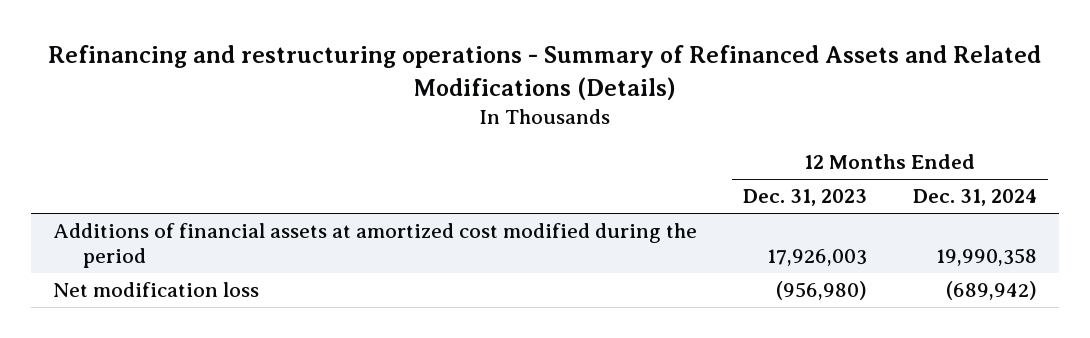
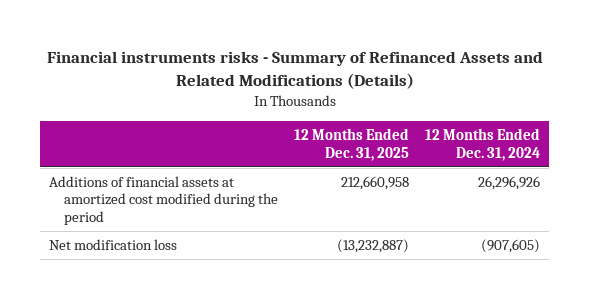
- Refinancing and restructuring operations - Summary of Refinanced Assets and Related Modifications (Details)
+ Financial instruments risks - Summary of Refinanced Assets and Related Modifications (Details)
- | 12 Months Ended Dec. 31, 2023 | 12 Months Ended Dec. 31, 2024
+ | 12 Months Ended Dec. 31, 2025 | 12 Months Ended Dec. 31, 2024
- Additions of financial assets at amortized cost modified during the period | 17,926,003 | 19,990,358
- Net modification loss | (956,980) | (689,942)
+ Additions of financial assets at amortized cost modified during the period | 212,660,958 | 26,296,926
+ Net modification loss | (13,232,887) | (907,605)

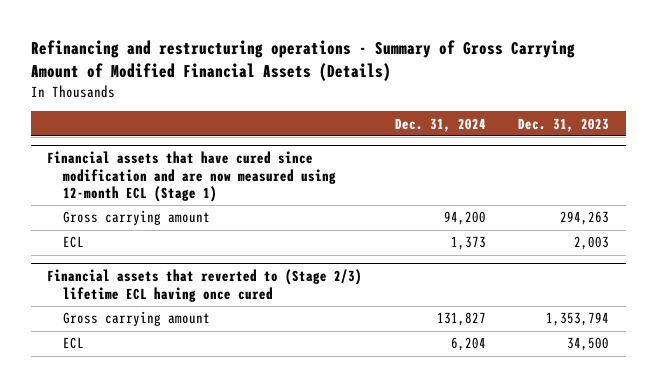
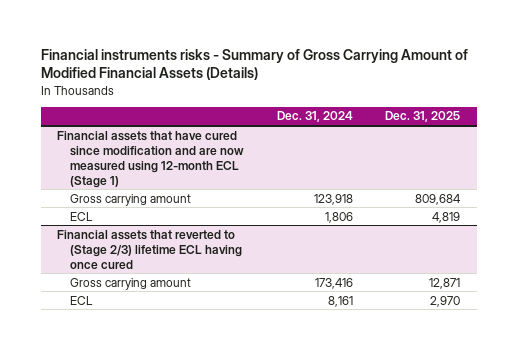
- Refinancing and restructuring operations - Summary of Gross Carrying Amount of Modified Financial Assets (Details)
+ Financial instruments risks - Summary of Gross Carrying Amount of Modified Financial Assets (Details)
- | Dec. 31, 2024 | Dec. 31, 2023
+ | Dec. 31, 2024 | Dec. 31, 2025
@ Financial assets that have cured since modification and are now measured using 12-month ECL (Stage 1)
- Gross carrying amount | 94,200 | 294,263
- ECL | 1,373 | 2,003
+ Gross carrying amount | 123,918 | 809,684
+ ECL | 1,806 | 4,819
@ Financial assets that reverted to (Stage 2/3) lifetime ECL having once cured
- Gross carrying amount | 131,827 | 1,353,794
- ECL | 6,204 | 34,500
+ Gross carrying amount | 173,416 | 12,871
+ ECL | 8,161 | 2,970

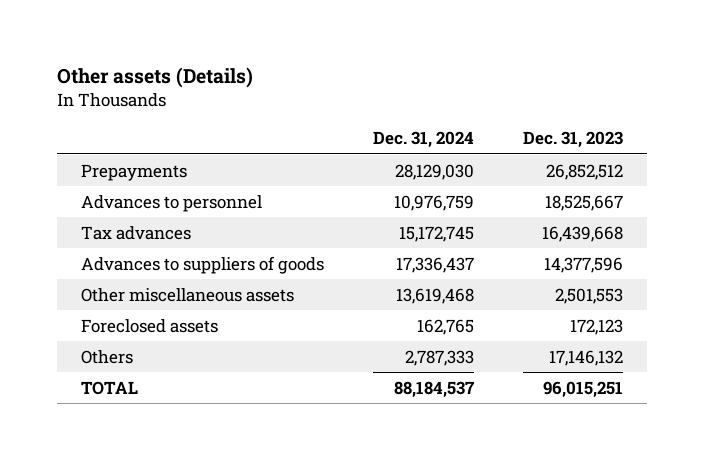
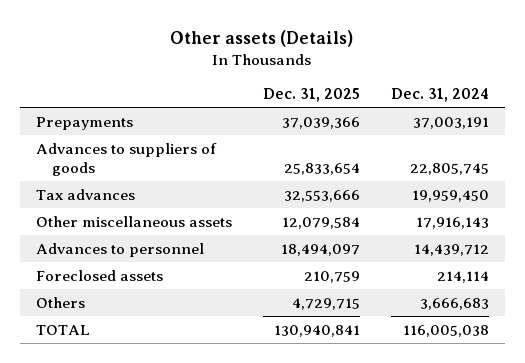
- | Dec. 31, 2024 | Dec. 31, 2023
+ | Dec. 31, 2025 | Dec. 31, 2024
- Prepayments | 28,129,030 | 26,852,512
- Advances to personnel | 10,976,759 | 18,525,667
- Tax advances | 15,172,745 | 16,439,668
- Advances to suppliers of goods | 17,336,437 | 14,377,596
- Other miscellaneous assets | 13,619,468 | 2,501,553
- Foreclosed assets | 162,765 | 172,123
- Others | 2,787,333 | 17,146,132
- TOTAL | 88,184,537 | 96,015,251
+ Prepayments | 37,039,366 | 37,003,191
+ Advances to suppliers of goods | 25,833,654 | 22,805,745
+ Tax advances | 32,553,666 | 19,959,450
+ Other miscellaneous assets | 12,079,584 | 17,916,143
+ Advances to personnel | 18,494,097 | 14,439,712
+ Foreclosed assets | 210,759 | 214,114
+ Others | 4,729,715 | 3,666,683
+ TOTAL | 130,940,841 | 116,005,038

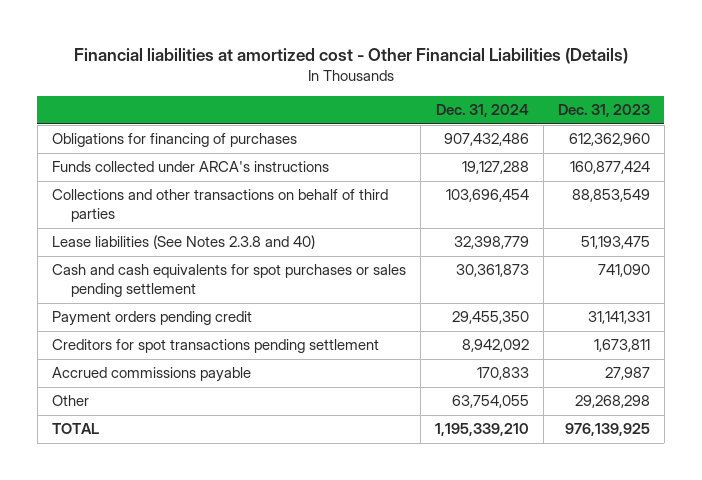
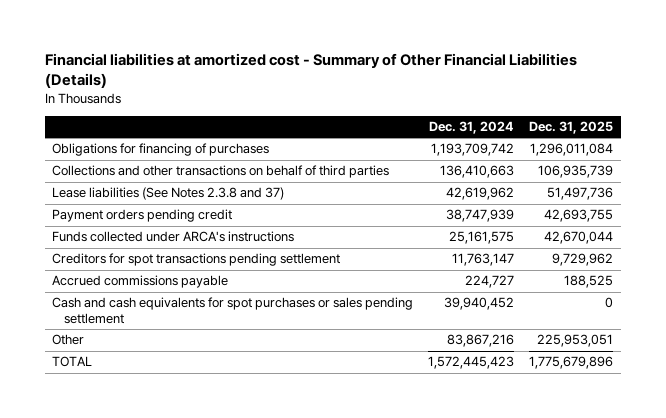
- Financial liabilities at amortized cost - Other Financial Liabilities (Details)
+ Financial liabilities at amortized cost - Summary of Other Financial Liabilities (Details)
- | Dec. 31, 2024 | Dec. 31, 2023
+ | Dec. 31, 2024 | Dec. 31, 2025
- Obligations for financing of purchases | 907,432,486 | 612,362,960
- Funds collected under ARCA's instructions | 19,127,288 | 160,877,424
- Collections and other transactions on behalf of third parties | 103,696,454 | 88,853,549
- Lease liabilities (See Notes 2.3.8 and 40) | 32,398,779 | 51,193,475
- Cash and cash equivalents for spot purchases or sales pending settlement | 30,361,873 | 741,090
- Payment orders pending credit | 29,455,350 | 31,141,331
- Creditors for spot transactions pending settlement | 8,942,092 | 1,673,811
- Accrued commissions payable | 170,833 | 27,987
- Other | 63,754,055 | 29,268,298
- TOTAL | 1,195,339,210 | 976,139,925
+ Obligations for financing of purchases | 1,193,709,742 | 1,296,011,084
+ Collections and other transactions on behalf of third parties | 136,410,663 | 106,935,739
+ Lease liabilities (See Notes 2.3.8 and 37) | 42,619,962 | 51,497,736
+ Payment orders pending credit | 38,747,939 | 42,693,755
+ Funds collected under ARCA's instructions | 25,161,575 | 42,670,044
+ Creditors for spot transactions pending settlement | 11,763,147 | 9,729,962
+ Accrued commissions payable | 224,727 | 188,525
+ Cash and cash equivalents for spot purchases or sales pending settlement | 39,940,452 | 0
+ Other | 83,867,216 | 225,953,051
+ TOTAL | 1,572,445,423 | 1,775,679,896

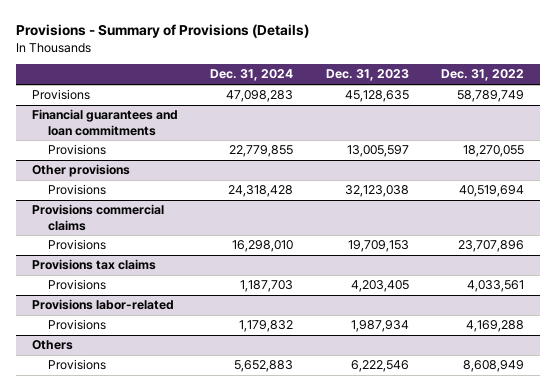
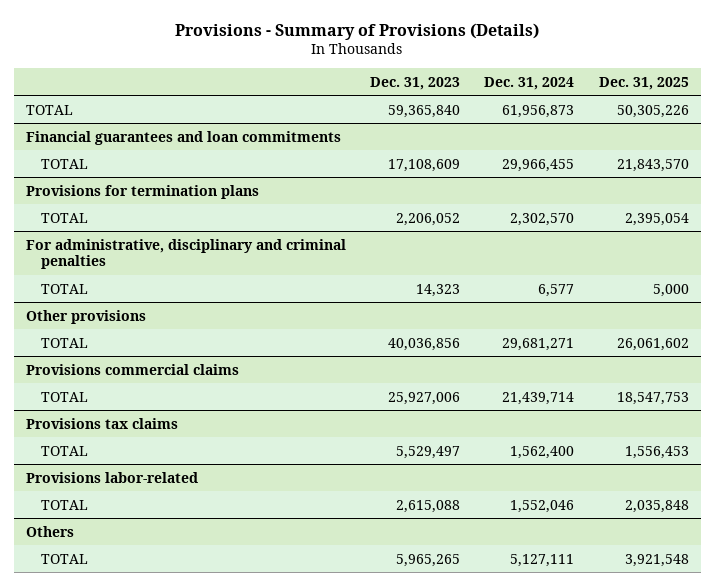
- | Dec. 31, 2024 | Dec. 31, 2023 | Dec. 31, 2022
+ | Dec. 31, 2023 | Dec. 31, 2024 | Dec. 31, 2025
- Provisions | 47,098,283 | 45,128,635 | 58,789,749
+ TOTAL | 59,365,840 | 61,956,873 | 50,305,226
@ Financial guarantees and loan commitments
- Provisions | 22,779,855 | 13,005,597 | 18,270,055
+ TOTAL | 17,108,609 | 29,966,455 | 21,843,570
+ Provisions for termination plans
+ TOTAL | 2,206,052 | 2,302,570 | 2,395,054
+ For administrative, disciplinary and criminal penalties
+ TOTAL | 14,323 | 6,577 | 5,000
@ Other provisions
- Provisions | 24,318,428 | 32,123,038 | 40,519,694
+ TOTAL | 40,036,856 | 29,681,271 | 26,061,602
@ Provisions commercial claims
- Provisions | 16,298,010 | 19,709,153 | 23,707,896
+ TOTAL | 25,927,006 | 21,439,714 | 18,547,753
@ Provisions tax claims
- Provisions | 1,187,703 | 4,203,405 | 4,033,561
+ TOTAL | 5,529,497 | 1,562,400 | 1,556,453
@ Provisions labor-related
- Provisions | 1,179,832 | 1,987,934 | 4,169,288
+ TOTAL | 2,615,088 | 1,552,046 | 2,035,848
@ Others
- Provisions | 5,652,883 | 6,222,546 | 8,608,949
+ TOTAL | 5,965,265 | 5,127,111 | 3,921,548

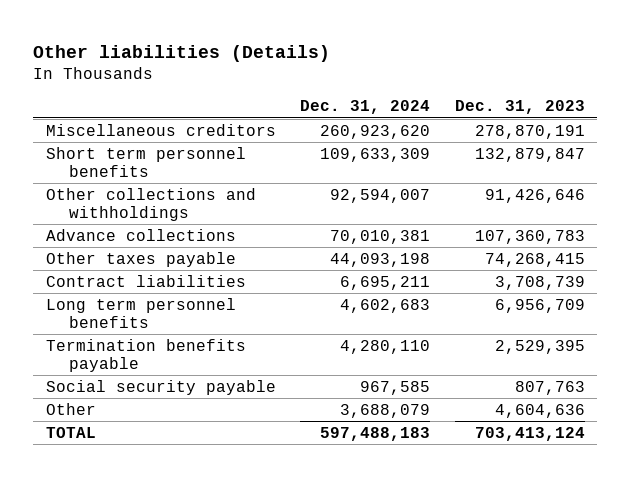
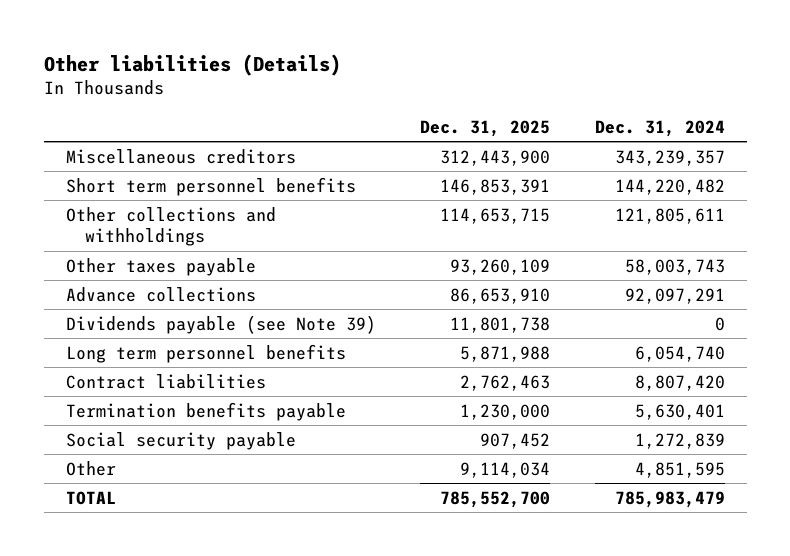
- | Dec. 31, 2024 | Dec. 31, 2023
+ | Dec. 31, 2025 | Dec. 31, 2024
- Miscellaneous creditors | 260,923,620 | 278,870,191
- Short term personnel benefits | 109,633,309 | 132,879,847
- Other collections and withholdings | 92,594,007 | 91,426,646
- Advance collections | 70,010,381 | 107,360,783
- Other taxes payable | 44,093,198 | 74,268,415
- Contract liabilities | 6,695,211 | 3,708,739
- Long term personnel benefits | 4,602,683 | 6,956,709
- Termination benefits payable | 4,280,110 | 2,529,395
- Social security payable | 967,585 | 807,763
- Other | 3,688,079 | 4,604,636
- TOTAL | 597,488,183 | 703,413,124
+ Miscellaneous creditors | 312,443,900 | 343,239,357
+ Short term personnel benefits | 146,853,391 | 144,220,482
+ Other collections and withholdings | 114,653,715 | 121,805,611
+ Other taxes payable | 93,260,109 | 58,003,743
+ Advance collections | 86,653,910 | 92,097,291
+ Dividends payable (see Note 39) | 11,801,738 | 0
+ Long term personnel benefits | 5,871,988 | 6,054,740
+ Contract liabilities | 2,762,463 | 8,807,420
+ Termination benefits payable | 1,230,000 | 5,630,401
+ Social security payable | 907,452 | 1,272,839
+ Other | 9,114,034 | 4,851,595
+ TOTAL | 785,552,700 | 785,983,479

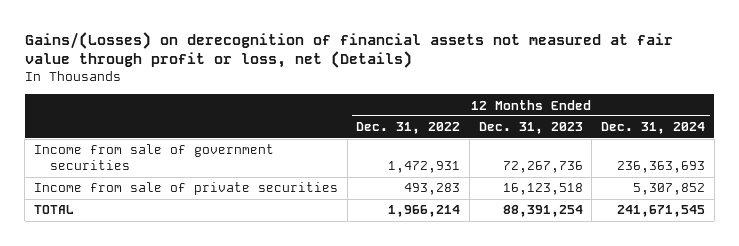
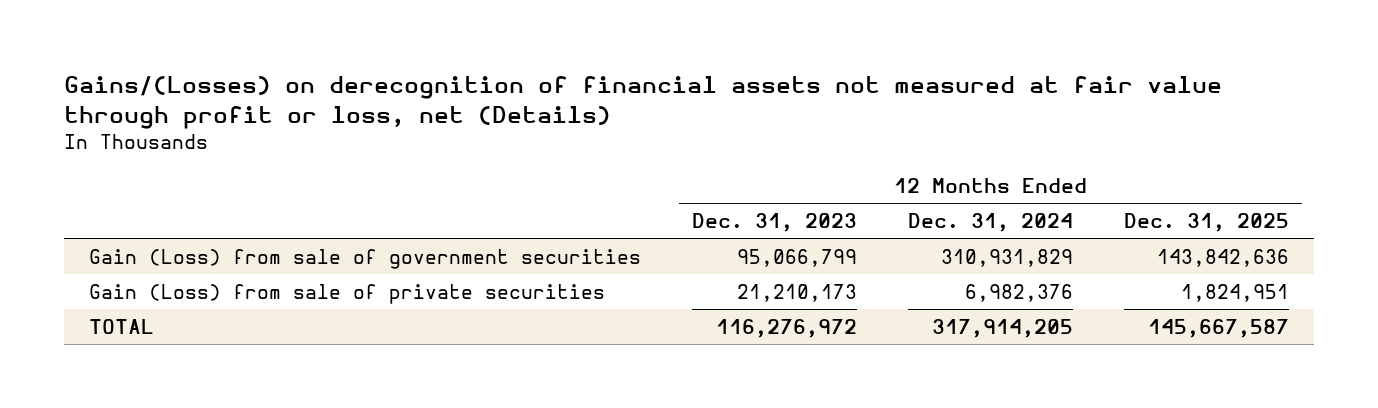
- | 12 Months Ended Dec. 31, 2022 | 12 Months Ended Dec. 31, 2023 | 12 Months Ended Dec. 31, 2024
+ | 12 Months Ended Dec. 31, 2023 | 12 Months Ended Dec. 31, 2024 | 12 Months Ended Dec. 31, 2025
- Income from sale of government securities | 1,472,931 | 72,267,736 | 236,363,693
- Income from sale of private securities | 493,283 | 16,123,518 | 5,307,852
- TOTAL | 1,966,214 | 88,391,254 | 241,671,545
+ Gain (Loss) from sale of government securities | 95,066,799 | 310,931,829 | 143,842,636
+ Gain (Loss) from sale of private securities | 21,210,173 | 6,982,376 | 1,824,951
+ TOTAL | 116,276,972 | 317,914,205 | 145,667,587

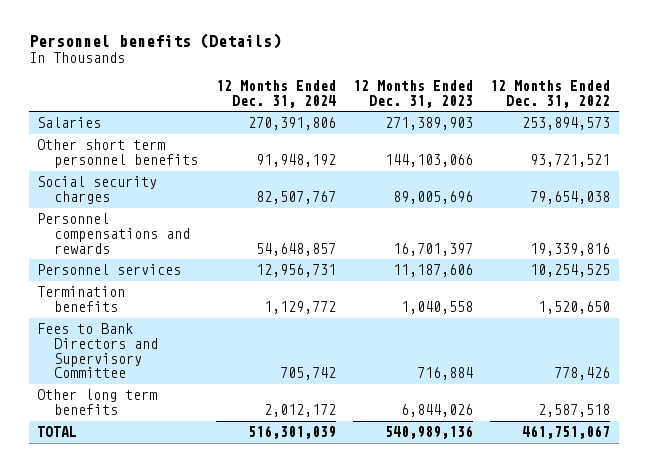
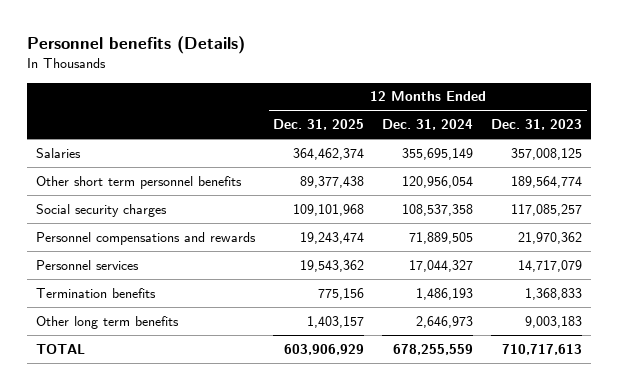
- | 12 Months Ended Dec. 31, 2024 | 12 Months Ended Dec. 31, 2023 | 12 Months Ended Dec. 31, 2022
+ | 12 Months Ended Dec. 31, 2025 | 12 Months Ended Dec. 31, 2024 | 12 Months Ended Dec. 31, 2023
- Salaries | 270,391,806 | 271,389,903 | 253,894,573
- Other short term personnel benefits | 91,948,192 | 144,103,066 | 93,721,521
- Social security charges | 82,507,767 | 89,005,696 | 79,654,038
- Personnel compensations and rewards | 54,648,857 | 16,701,397 | 19,339,816
- Personnel services | 12,956,731 | 11,187,606 | 10,254,525
- Termination benefits | 1,129,772 | 1,040,558 | 1,520,650
- Fees to Bank Directors and Supervisory Committee | 705,742 | 716,884 | 778,426
- Other long term benefits | 2,012,172 | 6,844,026 | 2,587,518
- TOTAL | 516,301,039 | 540,989,136 | 461,751,067
+ Salaries | 364,462,374 | 355,695,149 | 357,008,125
+ Other short term personnel benefits | 89,377,438 | 120,956,054 | 189,564,774
+ Social security charges | 109,101,968 | 108,537,358 | 117,085,257
+ Personnel compensations and rewards | 19,243,474 | 71,889,505 | 21,970,362
+ Personnel services | 19,543,362 | 17,044,327 | 14,717,079
+ Termination benefits | 775,156 | 1,486,193 | 1,368,833
+ Other long term benefits | 1,403,157 | 2,646,973 | 9,003,183
+ TOTAL | 603,906,929 | 678,255,559 | 710,717,613

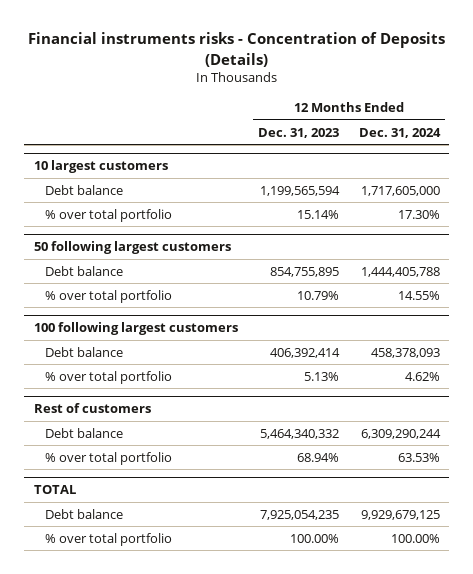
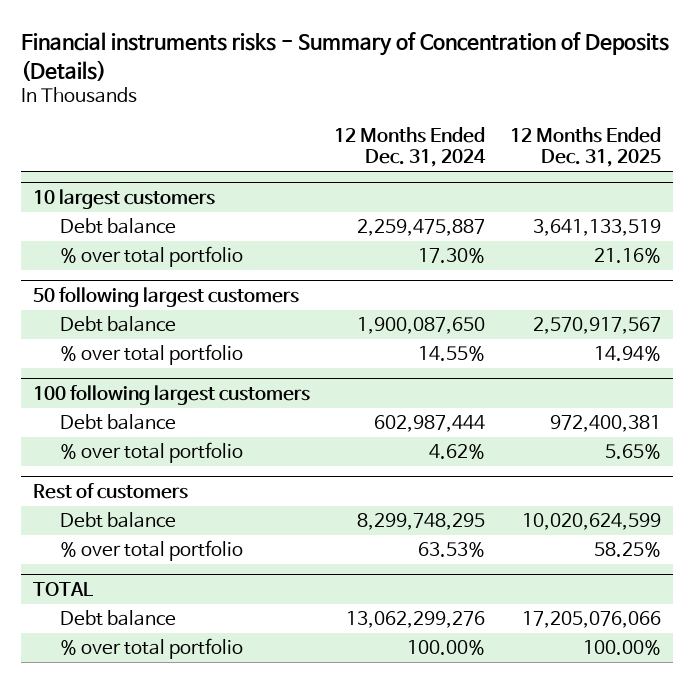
- Financial instruments risks - Concentration of Deposits (Details)
+ Financial instruments risks - Summary of Concentration of Deposits (Details)
- | 12 Months Ended Dec. 31, 2023 | 12 Months Ended Dec. 31, 2024
+ | 12 Months Ended Dec. 31, 2024 | 12 Months Ended Dec. 31, 2025
@ 10 largest customers
- Debt balance | 1,199,565,594 | 1,717,605,000
+ Debt balance | 2,259,475,887 | 3,641,133,519
@ 50 following largest customers
- Debt balance | 854,755,895 | 1,444,405,788
+ Debt balance | 1,900,087,650 | 2,570,917,567
@ 100 following largest customers
- Debt balance | 406,392,414 | 458,378,093
+ Debt balance | 602,987,444 | 972,400,381
@ Rest of customers
- Debt balance | 5,464,340,332 | 6,309,290,244
+ Debt balance | 8,299,748,295 | 10,020,624,599
@ TOTAL
- Debt balance | 7,925,054,235 | 9,929,679,125
+ Debt balance | 13,062,299,276 | 17,205,076,066

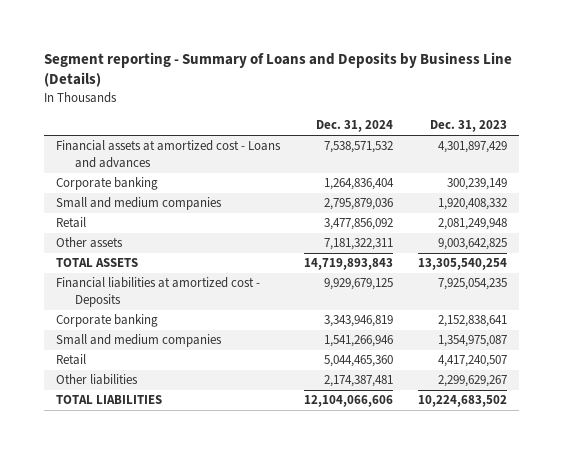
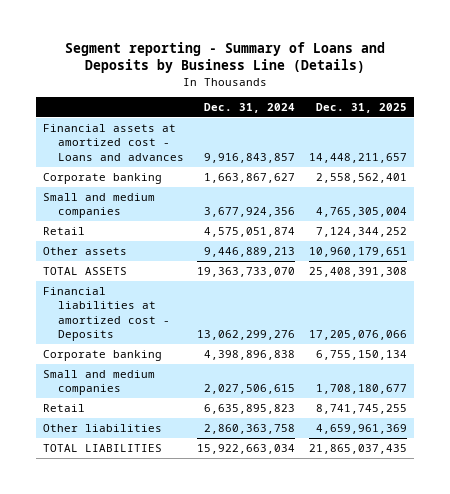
- | Dec. 31, 2024 | Dec. 31, 2023
+ | Dec. 31, 2024 | Dec. 31, 2025
- Financial assets at amortized cost - Loans and advances | 7,538,571,532 | 4,301,897,429
- Corporate banking | 1,264,836,404 | 300,239,149
- Small and medium companies | 2,795,879,036 | 1,920,408,332
- Retail | 3,477,856,092 | 2,081,249,948
- Other assets | 7,181,322,311 | 9,003,642,825
- TOTAL ASSETS | 14,719,893,843 | 13,305,540,254
- Financial liabilities at amortized cost - Deposits | 9,929,679,125 | 7,925,054,235
- Corporate banking | 3,343,946,819 | 2,152,838,641
- Small and medium companies | 1,541,266,946 | 1,354,975,087
- Retail | 5,044,465,360 | 4,417,240,507
- Other liabilities | 2,174,387,481 | 2,299,629,267
- TOTAL LIABILITIES | 12,104,066,606 | 10,224,683,502
+ Financial assets at amortized cost - Loans and advances | 9,916,843,857 | 14,448,211,657
+ Corporate banking | 1,663,867,627 | 2,558,562,401
+ Small and medium companies | 3,677,924,356 | 4,765,305,004
+ Retail | 4,575,051,874 | 7,124,344,252
+ Other assets | 9,446,889,213 | 10,960,179,651
+ TOTAL ASSETS | 19,363,733,070 | 25,408,391,308
+ Financial liabilities at amortized cost - Deposits | 13,062,299,276 | 17,205,076,066
+ Corporate banking | 4,398,896,838 | 6,755,150,134
+ Small and medium companies | 2,027,506,615 | 1,708,180,677
+ Retail | 6,635,895,823 | 8,741,745,255
+ Other liabilities | 2,860,363,758 | 4,659,961,369
+ TOTAL LIABILITIES | 15,922,663,034 | 21,865,037,435

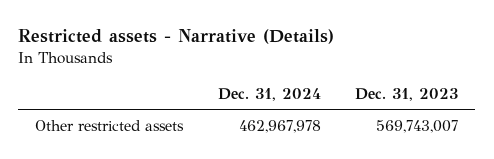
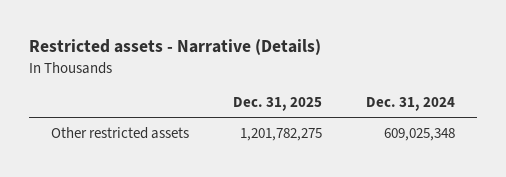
- | Dec. 31, 2024 | Dec. 31, 2023
+ | Dec. 31, 2025 | Dec. 31, 2024
- Other restricted assets | 462,967,978 | 569,743,007
+ Other restricted assets | 1,201,782,275 | 609,025,348

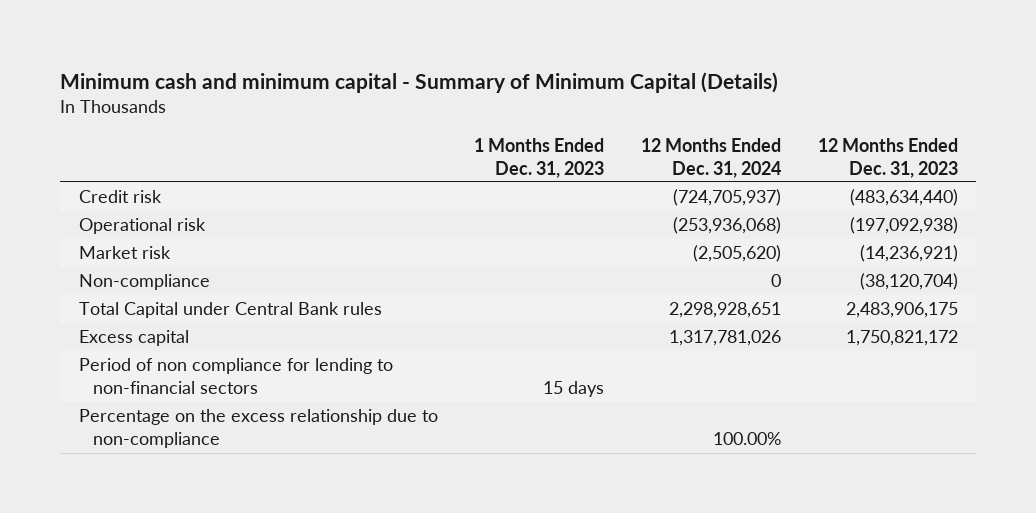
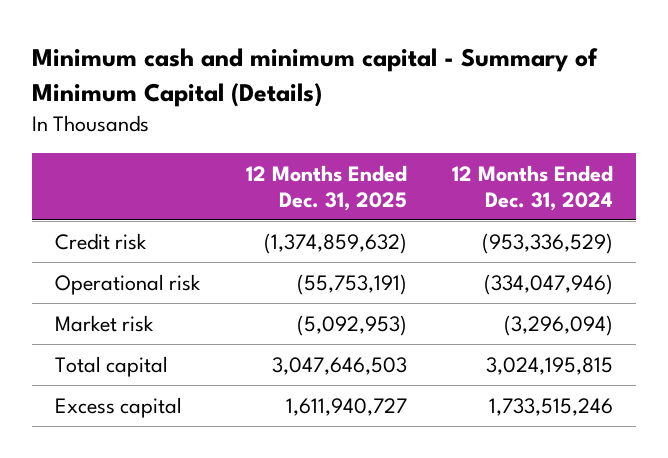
- | 1 Months Ended Dec. 31, 2023 | 12 Months Ended Dec. 31, 2024 | 12 Months Ended Dec. 31, 2023
+ | 12 Months Ended Dec. 31, 2025 | 12 Months Ended Dec. 31, 2024
- Credit risk | | (724,705,937) | (483,634,440)
- Operational risk | | (253,936,068) | (197,092,938)
- Market risk | | (2,505,620) | (14,236,921)
- Non-compliance | | 0 | (38,120,704)
- Total Capital under Central Bank rules | | 2,298,928,651 | 2,483,906,175
- Excess capital | | 1,317,781,026 | 1,750,821,172
- Period of non compliance for lending to non-financial sectors | 15 days | |
- Percentage on the excess relationship due to non-compliance | | 100.00% |
+ Credit risk | (1,374,859,632) | (953,336,529)
+ Operational risk | (55,753,191) | (334,047,946)
+ Market risk | (5,092,953) | (3,296,094)
+ Total capital | 3,047,646,503 | 3,024,195,815
+ Excess capital | 1,611,940,727 | 1,733,515,246

